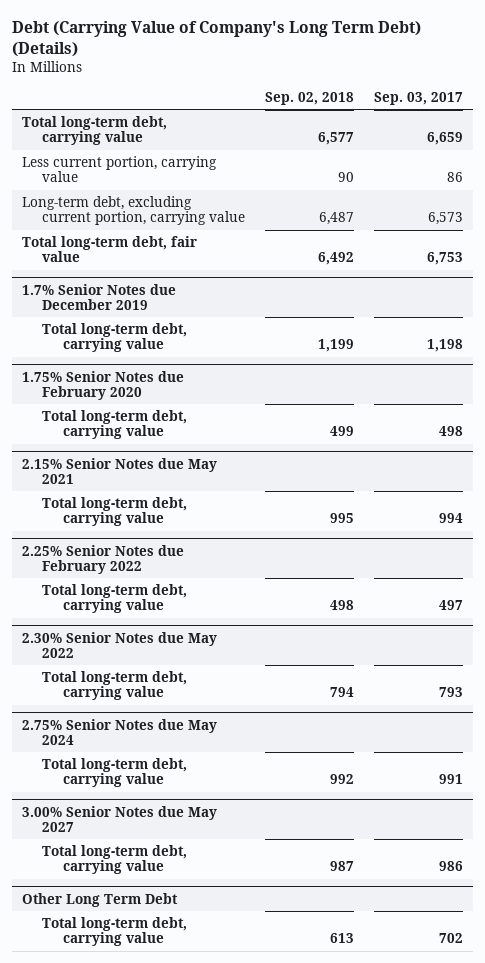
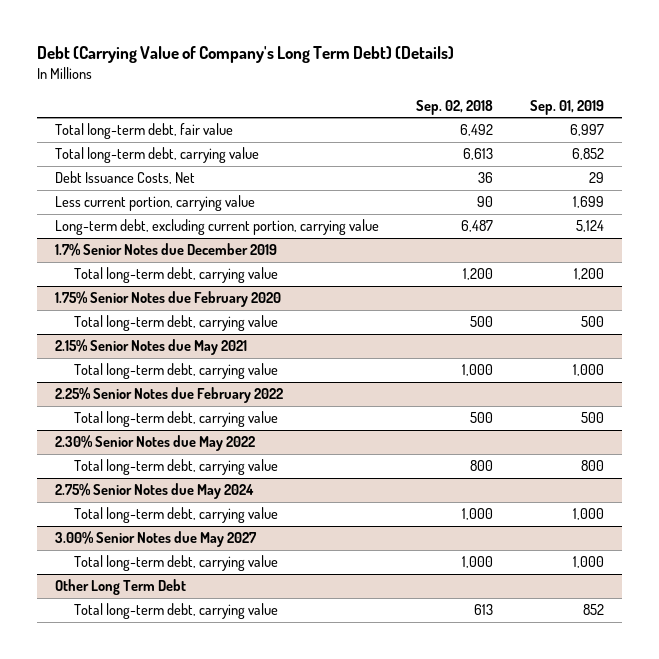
- | Sep. 02, 2018 | Sep. 03, 2017
+ | Sep. 02, 2018 | Sep. 01, 2019
- Total long-term debt, carrying value | 6,577 | 6,659
moved up: Total long-term debt, fair value | 6,492 | 6,997
+ Total long-term debt, carrying value | 6,613 | 6,852
+ Debt Issuance Costs, Net | 36 | 29
@ 1.7% Senior Notes due December 2019
- Total long-term debt, carrying value | 1,199 | 1,198
+ Total long-term debt, carrying value | 1,200 | 1,200
@ 1.75% Senior Notes due February 2020
- Total long-term debt, carrying value | 499 | 498
+ Total long-term debt, carrying value | 500 | 500
@ 2.15% Senior Notes due May 2021
- Total long-term debt, carrying value | 995 | 994
+ Total long-term debt, carrying value | 1,000 | 1,000
@ 2.25% Senior Notes due February 2022
- Total long-term debt, carrying value | 498 | 497
+ Total long-term debt, carrying value | 500 | 500
@ 2.30% Senior Notes due May 2022
- Total long-term debt, carrying value | 794 | 793
+ Total long-term debt, carrying value | 800 | 800
@ 2.75% Senior Notes due May 2024
- Total long-term debt, carrying value | 992 | 991
+ Total long-term debt, carrying value | 1,000 | 1,000
@ 3.00% Senior Notes due May 2027
- Total long-term debt, carrying value | 987 | 986
+ Total long-term debt, carrying value | 1,000 | 1,000

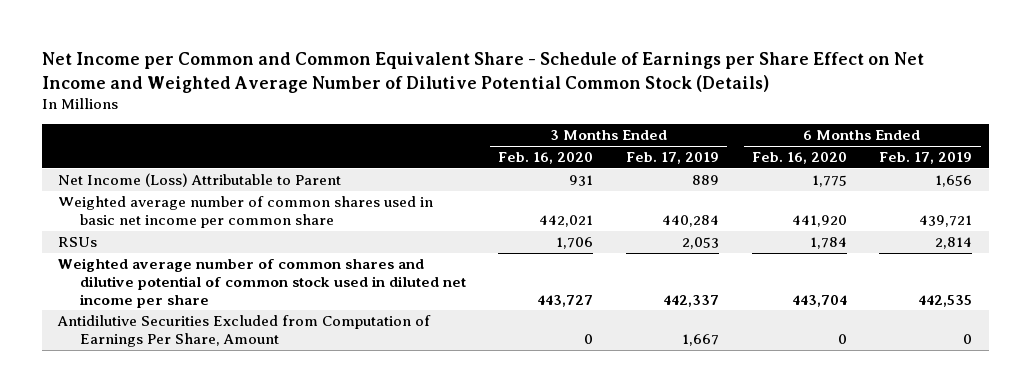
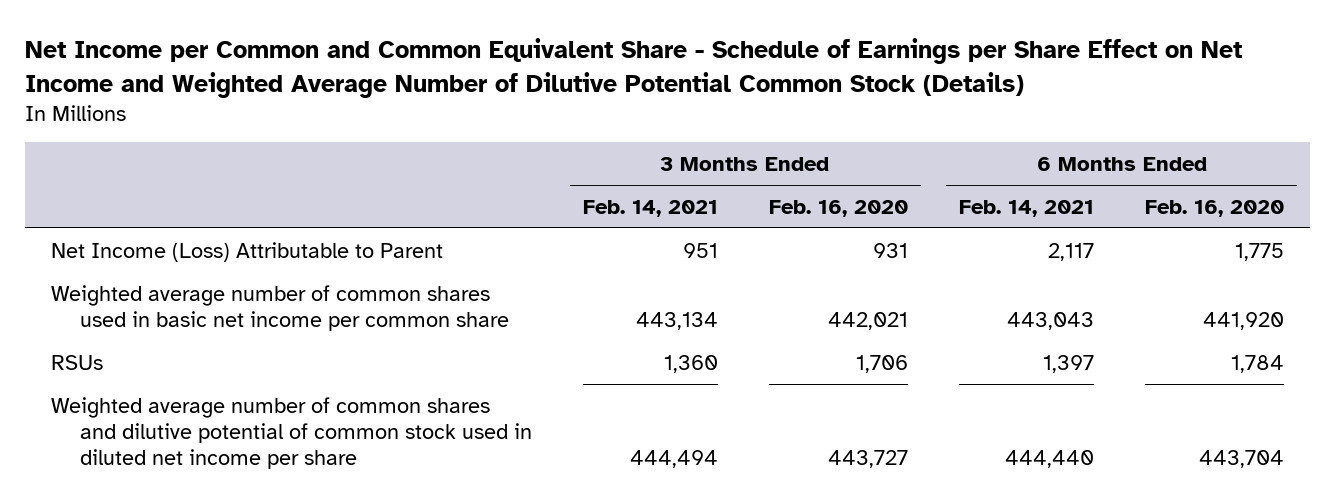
- | 3 Months Ended Feb. 16, 2020 | 3 Months Ended Feb. 17, 2019 | 6 Months Ended Feb. 16, 2020 | 6 Months Ended Feb. 17, 2019
+ | 3 Months Ended Feb. 14, 2021 | 3 Months Ended Feb. 16, 2020 | 6 Months Ended Feb. 14, 2021 | 6 Months Ended Feb. 16, 2020
- Antidilutive Securities Excluded from Computation of Earnings Per Share, Amount | 0 | 1,667 | 0 | 0

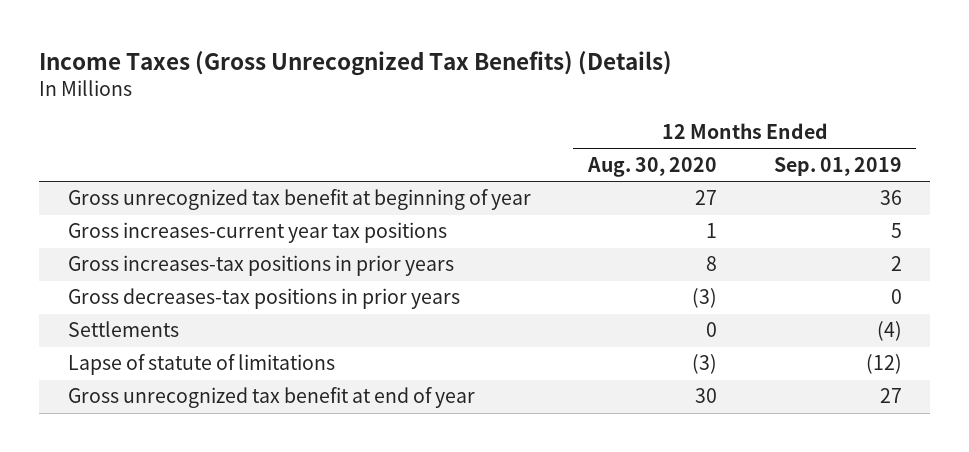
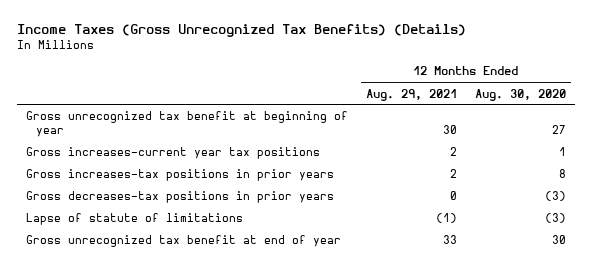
- | 12 Months Ended Aug. 30, 2020 | 12 Months Ended Sep. 01, 2019
+ | 12 Months Ended Aug. 29, 2021 | 12 Months Ended Aug. 30, 2020
- Settlements | 0 | (4)

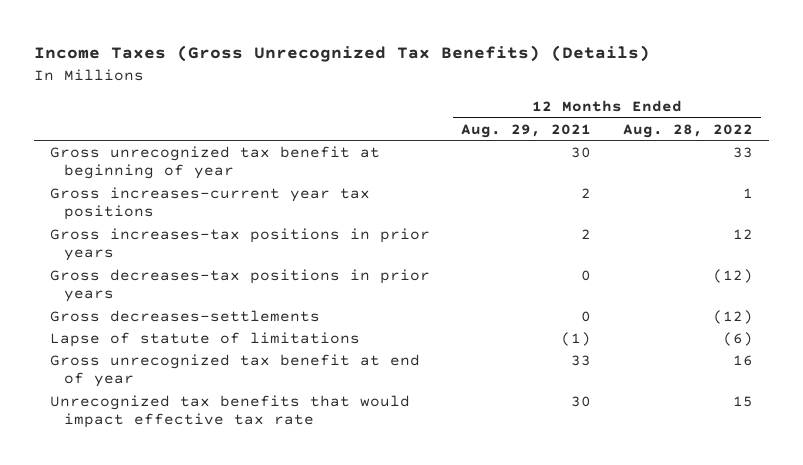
- | 12 Months Ended Aug. 29, 2021 | 12 Months Ended Aug. 30, 2020
+ | 12 Months Ended Aug. 29, 2021 | 12 Months Ended Aug. 28, 2022
+ Gross decreases-settlements | 0 | (12)
+ Unrecognized tax benefits that would impact effective tax rate | 30 | 15

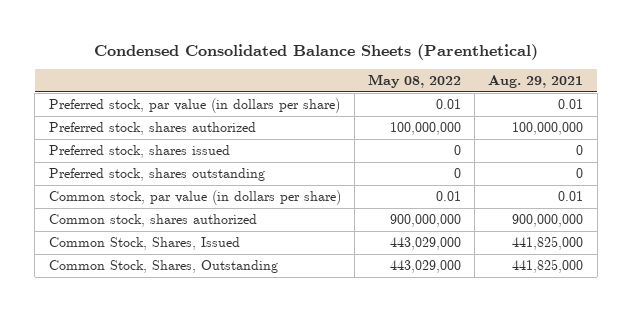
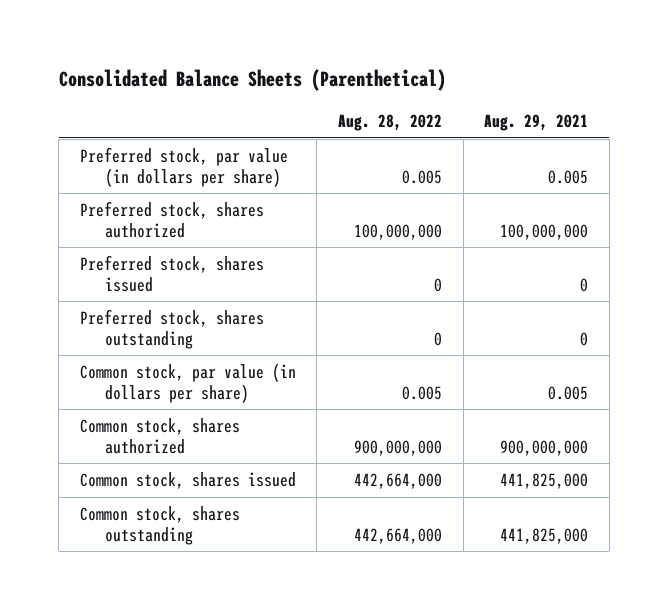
- Condensed Consolidated Balance Sheets (Parenthetical)
+ Consolidated Balance Sheets (Parenthetical)
- | May 08, 2022 | Aug. 29, 2021
+ | Aug. 28, 2022 | Aug. 29, 2021
- Preferred stock, par value (in dollars per share) | 0.01 | 0.01
+ Preferred stock, par value (in dollars per share) | 0.005 | 0.005
- Common stock, par value (in dollars per share) | 0.01 | 0.01
+ Common stock, par value (in dollars per share) | 0.005 | 0.005
- Common Stock, Shares, Issued | 443,029,000 | 441,825,000
- Common Stock, Shares, Outstanding | 443,029,000 | 441,825,000
+ Common stock, shares issued | 442,664,000 | 441,825,000
+ Common stock, shares outstanding | 442,664,000 | 441,825,000

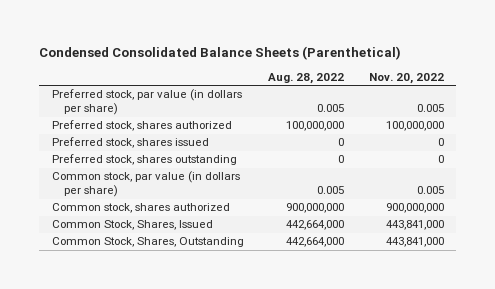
- Consolidated Balance Sheets (Parenthetical)
+ Condensed Consolidated Balance Sheets (Parenthetical)
- | Aug. 28, 2022 | Aug. 29, 2021
+ | Aug. 28, 2022 | Nov. 20, 2022
- Common stock, shares issued | 442,664,000 | 441,825,000
- Common stock, shares outstanding | 442,664,000 | 441,825,000
+ Common Stock, Shares, Issued | 442,664,000 | 443,841,000
+ Common Stock, Shares, Outstanding | 442,664,000 | 443,841,000

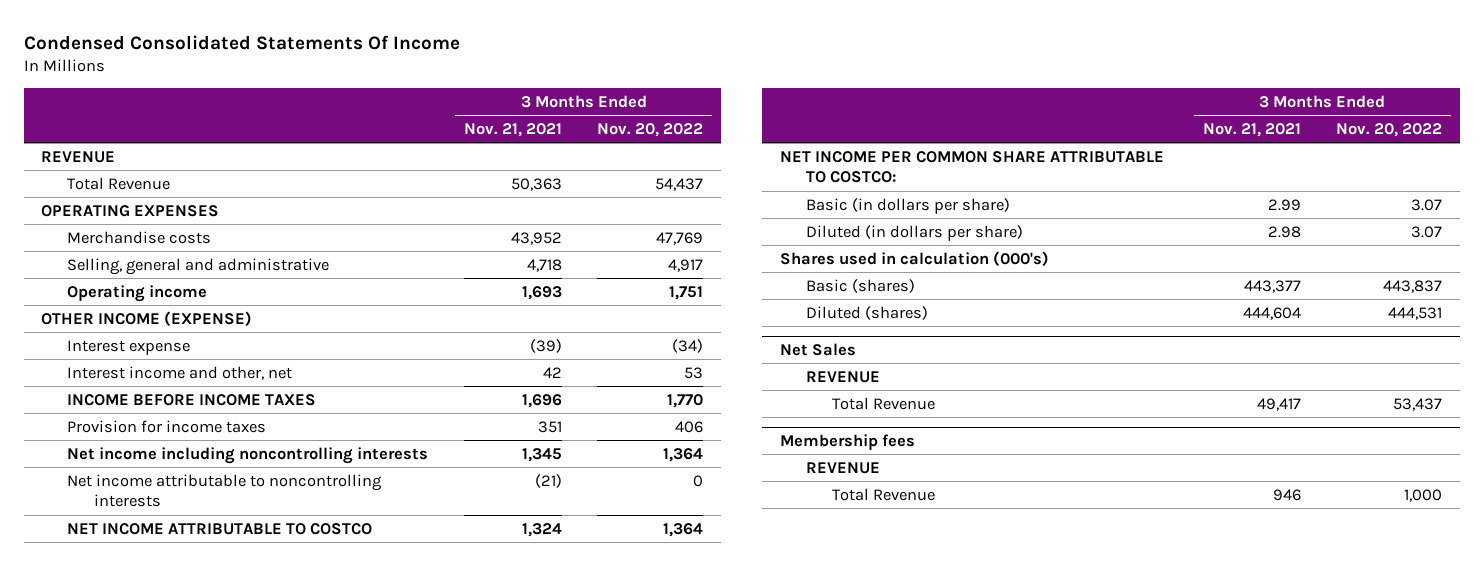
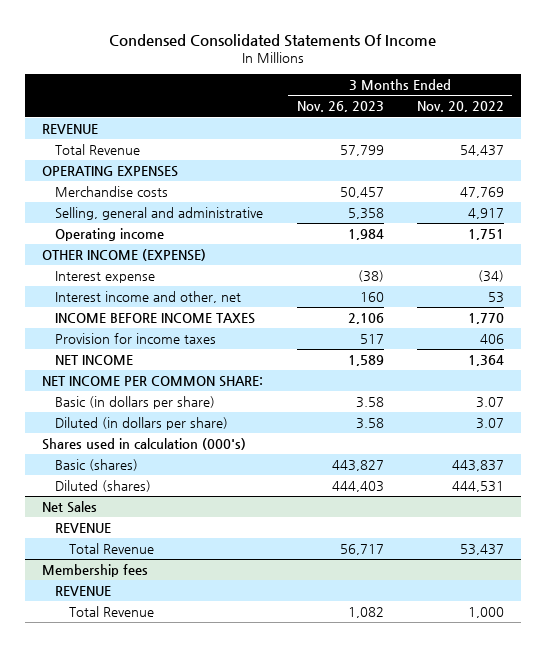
- | 3 Months Ended Nov. 21, 2021 | 3 Months Ended Nov. 20, 2022
+ | 3 Months Ended Nov. 26, 2023 | 3 Months Ended Nov. 20, 2022
- Net income including noncontrolling interests | 1,345 | 1,364
- Net income attributable to noncontrolling interests | (21) | 0
- NET INCOME ATTRIBUTABLE TO COSTCO | 1,324 | 1,364
- NET INCOME PER COMMON SHARE ATTRIBUTABLE TO COSTCO:
+ NET INCOME | 1,589 | 1,364
+ NET INCOME PER COMMON SHARE:

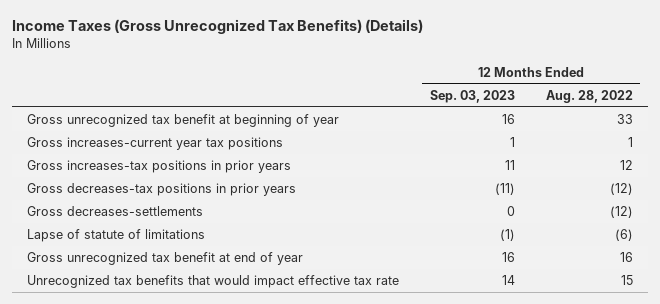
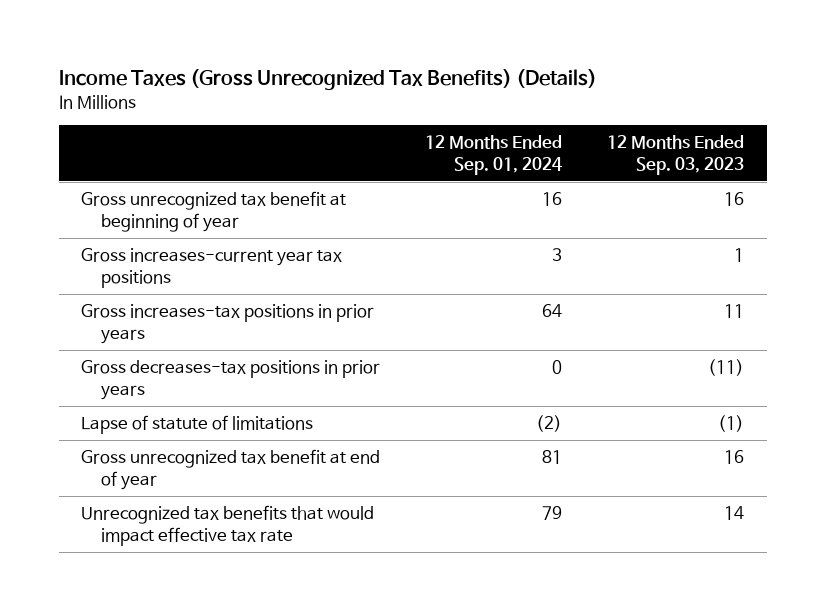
- | 12 Months Ended Sep. 03, 2023 | 12 Months Ended Aug. 28, 2022
+ | 12 Months Ended Sep. 01, 2024 | 12 Months Ended Sep. 03, 2023
- Gross decreases-settlements | 0 | (12)

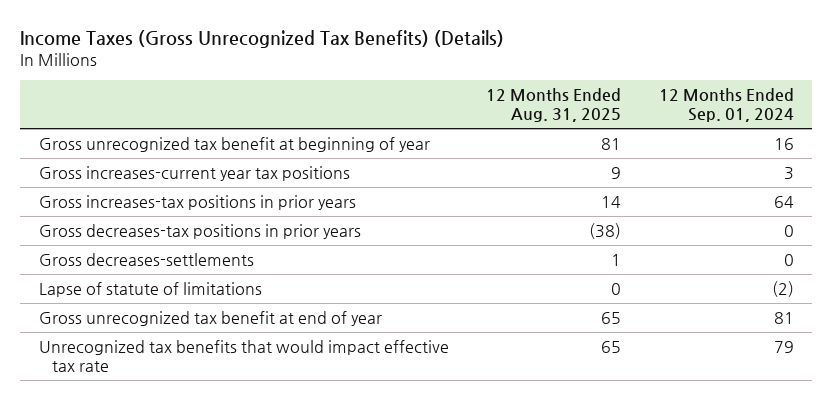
- | 12 Months Ended Sep. 01, 2024 | 12 Months Ended Sep. 03, 2023
+ | 12 Months Ended Aug. 31, 2025 | 12 Months Ended Sep. 01, 2024
+ Gross decreases-settlements | 1 | 0

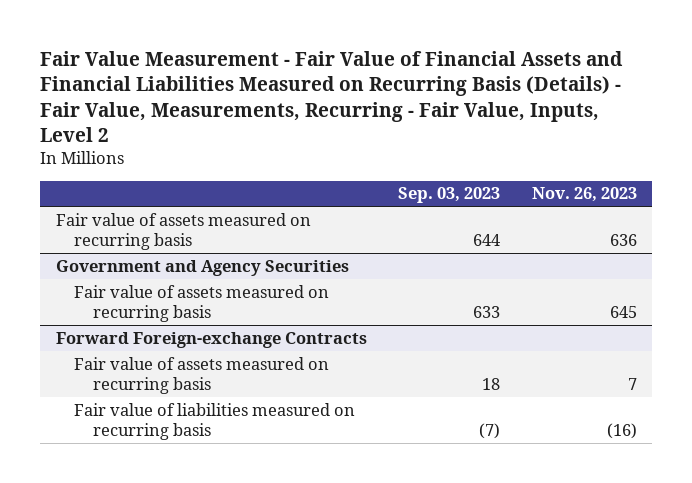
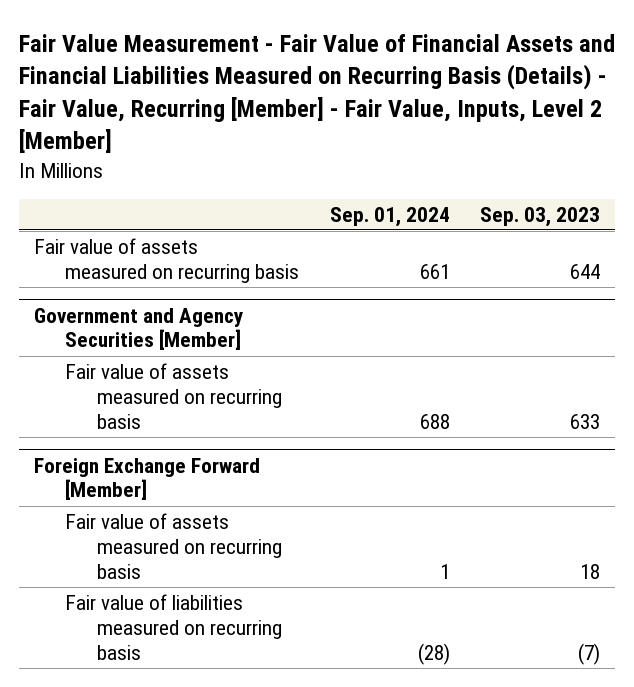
- Fair Value Measurement - Fair Value of Financial Assets and Financial Liabilities Measured on Recurring Basis (Details) - Fair Value, Measurements, Recurring - Fair Value, Inputs, Level 2
+ Fair Value Measurement - Fair Value of Financial Assets and Financial Liabilities Measured on Recurring Basis (Details) - Fair Value, Recurring [Member] - Fair Value, Inputs, Level 2 [Member]
- | Sep. 03, 2023 | Nov. 26, 2023
+ | Sep. 01, 2024 | Sep. 03, 2023
- Government and Agency Securities
+ Government and Agency Securities [Member]
- Forward Foreign-exchange Contracts
+ Foreign Exchange Forward [Member]

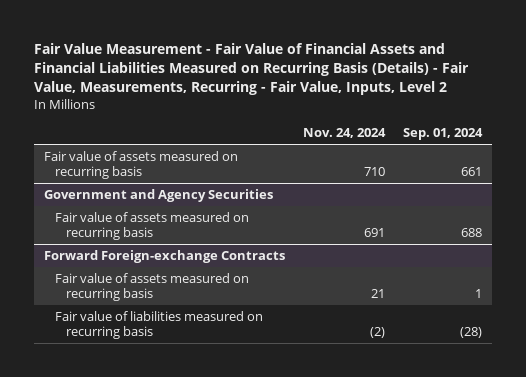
- Fair Value Measurement - Fair Value of Financial Assets and Financial Liabilities Measured on Recurring Basis (Details) - Fair Value, Recurring [Member] - Fair Value, Inputs, Level 2 [Member]
+ Fair Value Measurement - Fair Value of Financial Assets and Financial Liabilities Measured on Recurring Basis (Details) - Fair Value, Measurements, Recurring - Fair Value, Inputs, Level 2
- | Sep. 01, 2024 | Sep. 03, 2023
+ | Nov. 24, 2024 | Sep. 01, 2024
- Government and Agency Securities [Member]
+ Government and Agency Securities
- Foreign Exchange Forward [Member]
+ Forward Foreign-exchange Contracts

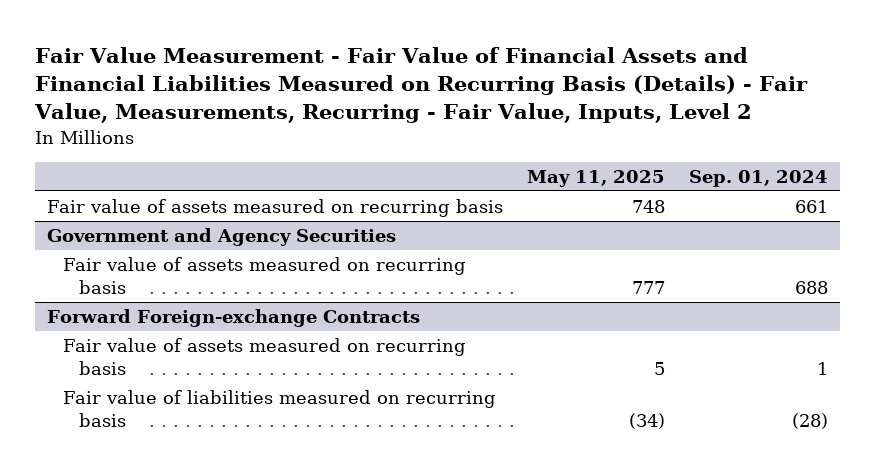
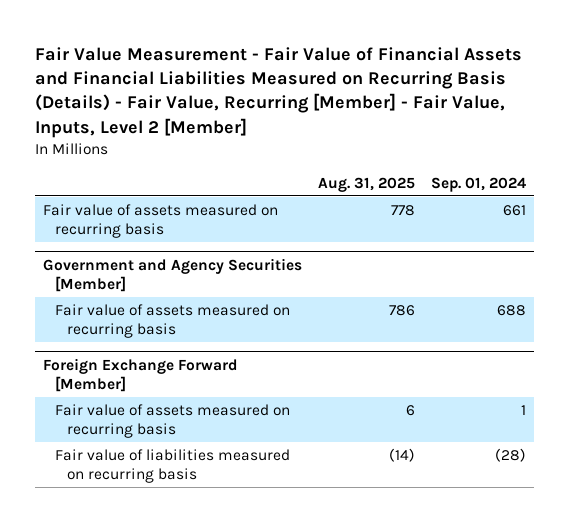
- Fair Value Measurement - Fair Value of Financial Assets and Financial Liabilities Measured on Recurring Basis (Details) - Fair Value, Measurements, Recurring - Fair Value, Inputs, Level 2
+ Fair Value Measurement - Fair Value of Financial Assets and Financial Liabilities Measured on Recurring Basis (Details) - Fair Value, Recurring [Member] - Fair Value, Inputs, Level 2 [Member]
- | May 11, 2025 | Sep. 01, 2024
+ | Aug. 31, 2025 | Sep. 01, 2024
- Government and Agency Securities
+ Government and Agency Securities [Member]
- Forward Foreign-exchange Contracts
+ Foreign Exchange Forward [Member]

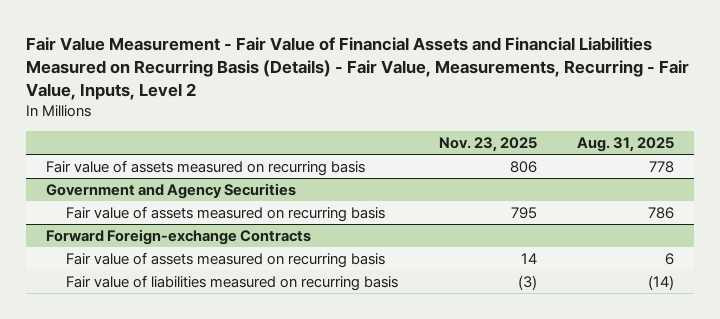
- Fair Value Measurement - Fair Value of Financial Assets and Financial Liabilities Measured on Recurring Basis (Details) - Fair Value, Recurring [Member] - Fair Value, Inputs, Level 2 [Member]
+ Fair Value Measurement - Fair Value of Financial Assets and Financial Liabilities Measured on Recurring Basis (Details) - Fair Value, Measurements, Recurring - Fair Value, Inputs, Level 2
- | Aug. 31, 2025 | Sep. 01, 2024
+ | Nov. 23, 2025 | Aug. 31, 2025
- Government and Agency Securities [Member]
+ Government and Agency Securities
- Foreign Exchange Forward [Member]
+ Forward Foreign-exchange Contracts

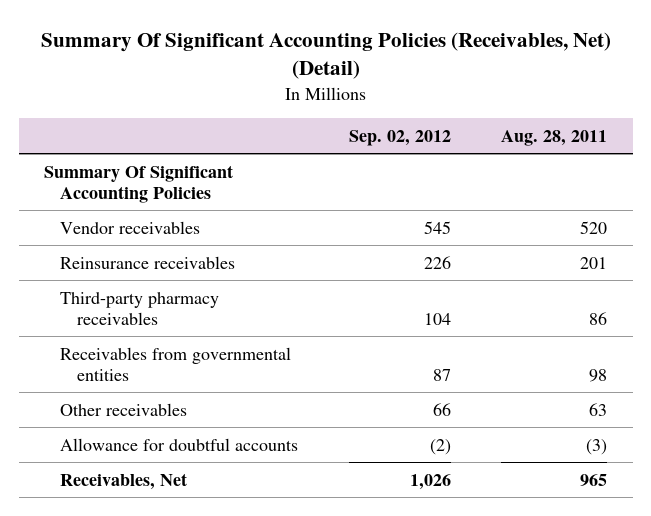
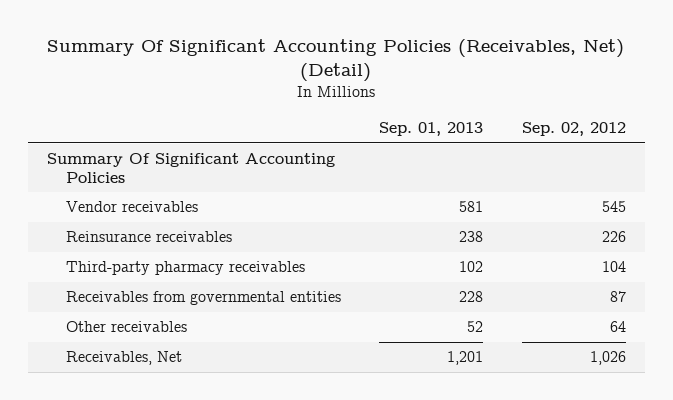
- | Sep. 02, 2012 | Aug. 28, 2011
+ | Sep. 01, 2013 | Sep. 02, 2012
- Other receivables | 66 | 63
- Allowance for doubtful accounts | (2) | (3)
+ Other receivables | 52 | 64

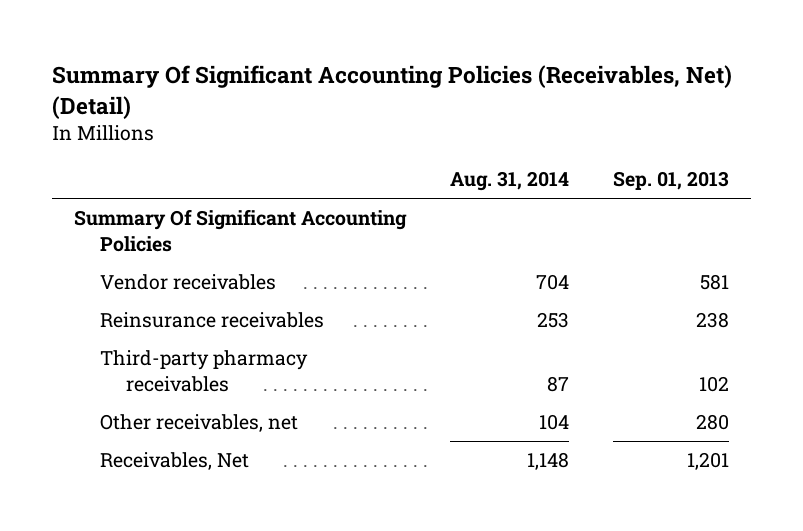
- | Sep. 01, 2013 | Sep. 02, 2012
+ | Aug. 31, 2014 | Sep. 01, 2013
- Receivables from governmental entities | 228 | 87
- Other receivables | 52 | 64
+ Other receivables, net | 104 | 280

